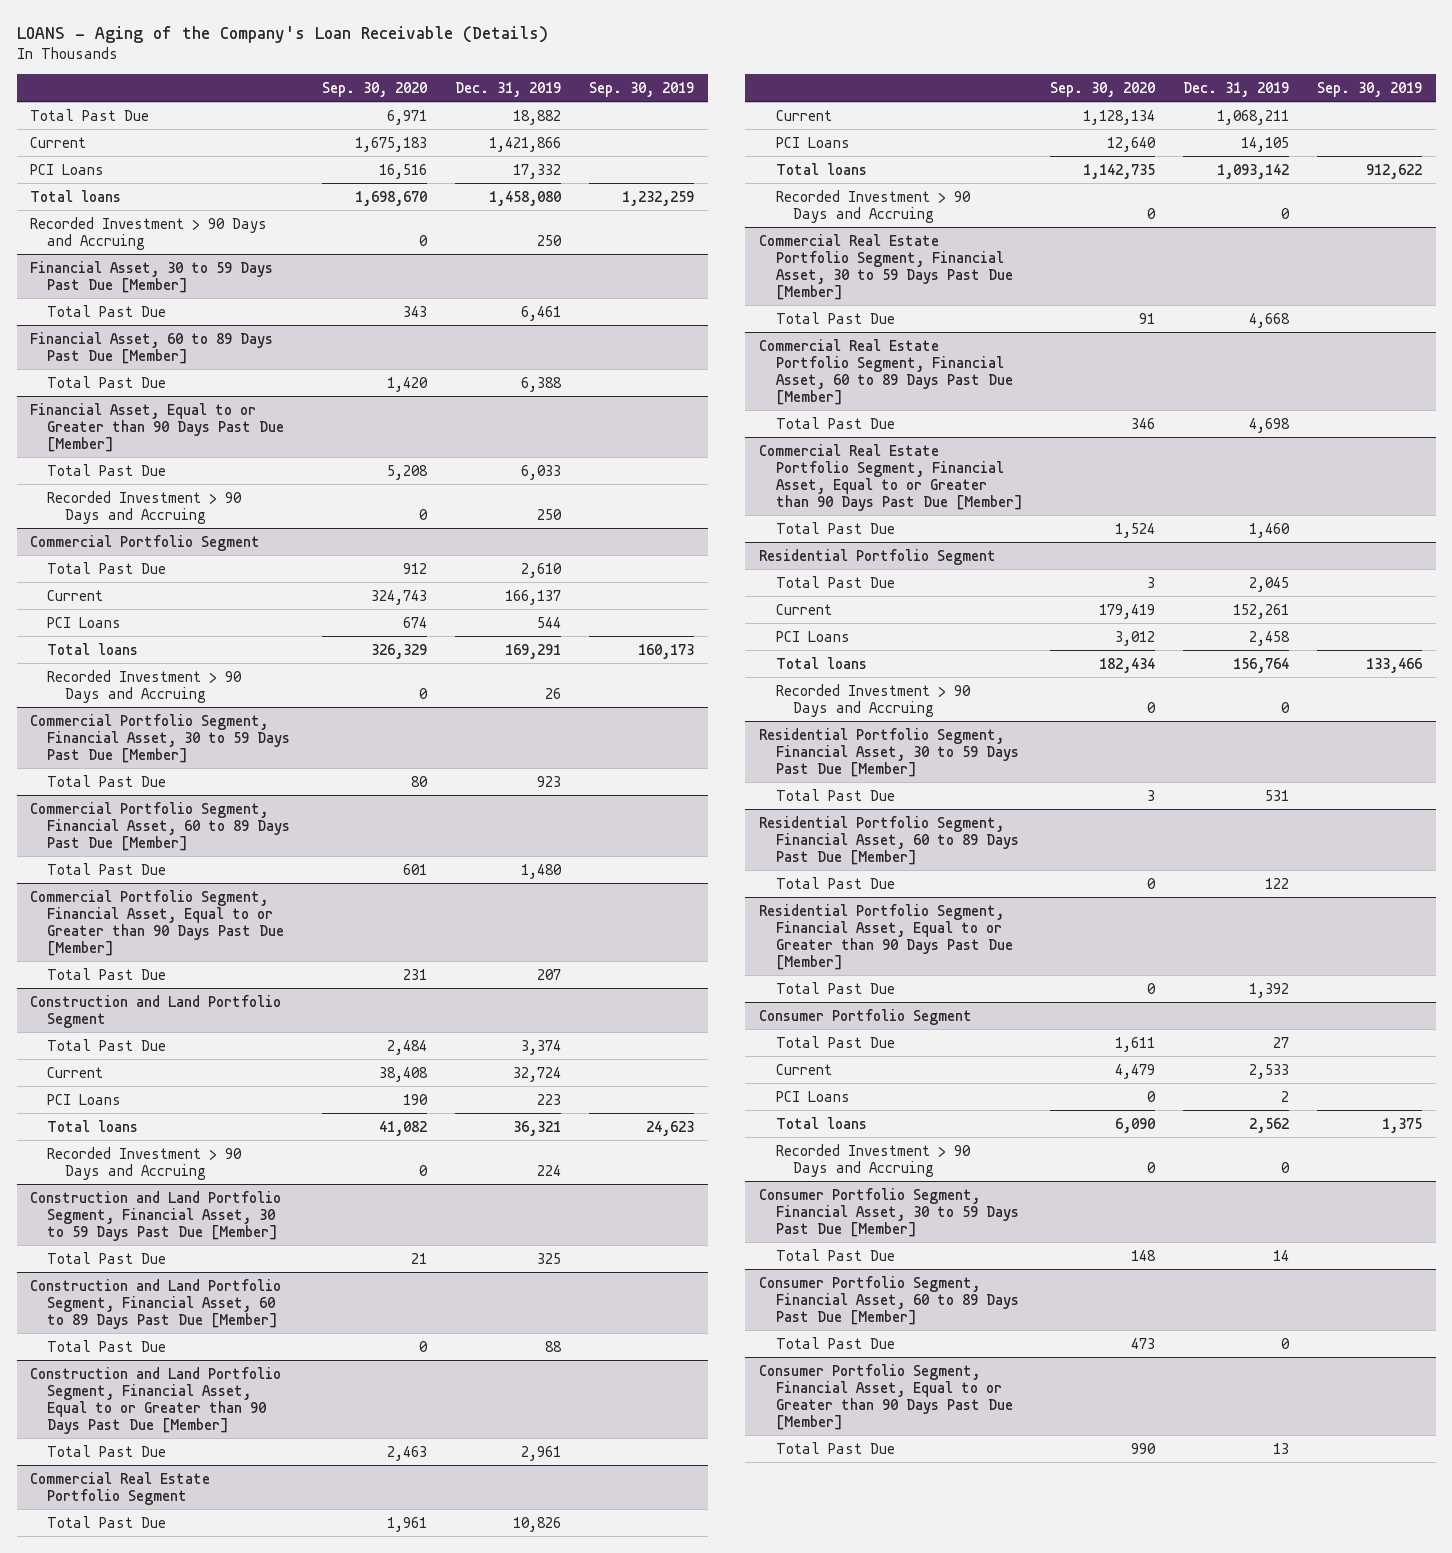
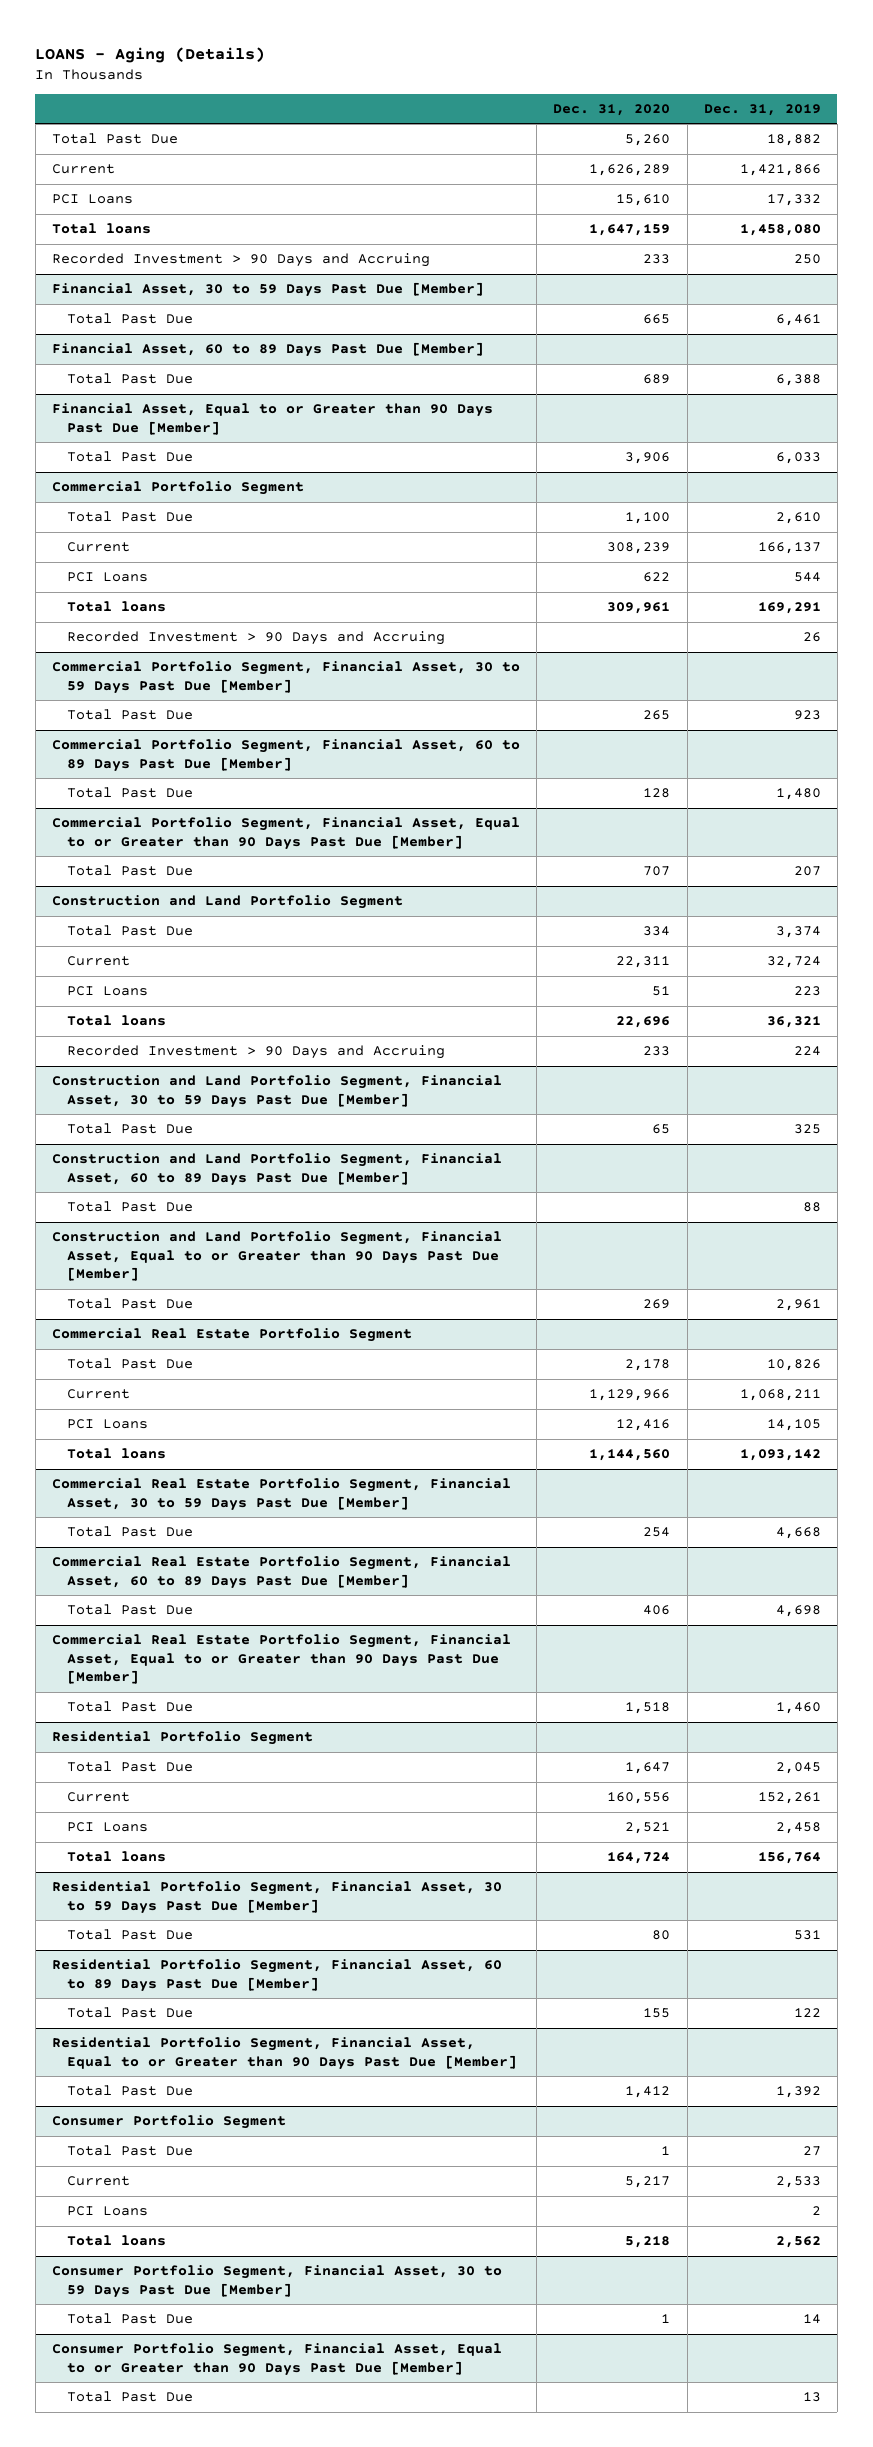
- LOANS - Aging of the Company's Loan Receivable (Details)
+ LOANS - Aging (Details)
- | Sep. 30, 2020 | Dec. 31, 2019 | Sep. 30, 2019
+ | Dec. 31, 2020 | Dec. 31, 2019
@ Financial Asset, Equal to or Greater than 90 Days Past Due [Member]
- Recorded Investment > 90 Days and Accruing | 0 | 250 |
@ Commercial Real Estate Portfolio Segment
- Recorded Investment > 90 Days and Accruing | 0 | 0 |
@ Residential Portfolio Segment
- Recorded Investment > 90 Days and Accruing | 0 | 0 |
@ Consumer Portfolio Segment
- Recorded Investment > 90 Days and Accruing | 0 | 0 |
- Consumer Portfolio Segment, Financial Asset, 60 to 89 Days Past Due [Member]
- Total Past Due | 473 | 0 |

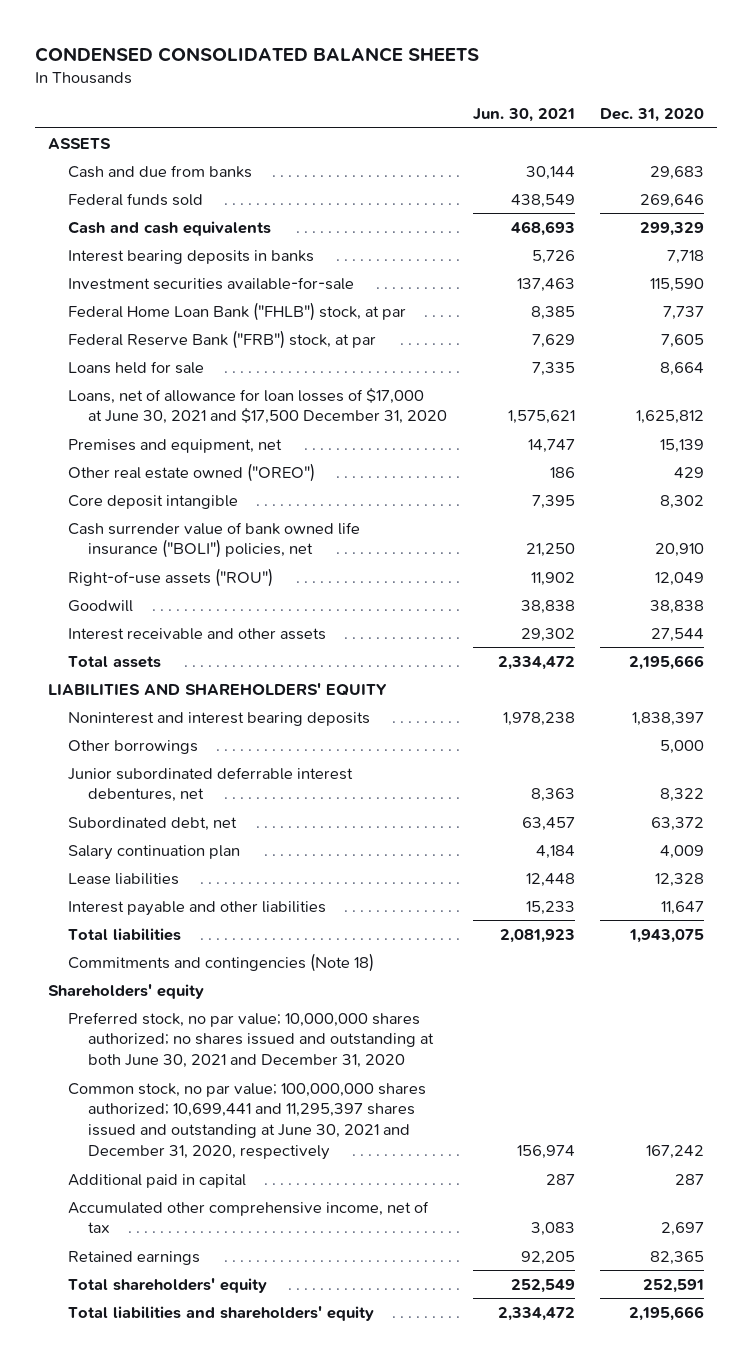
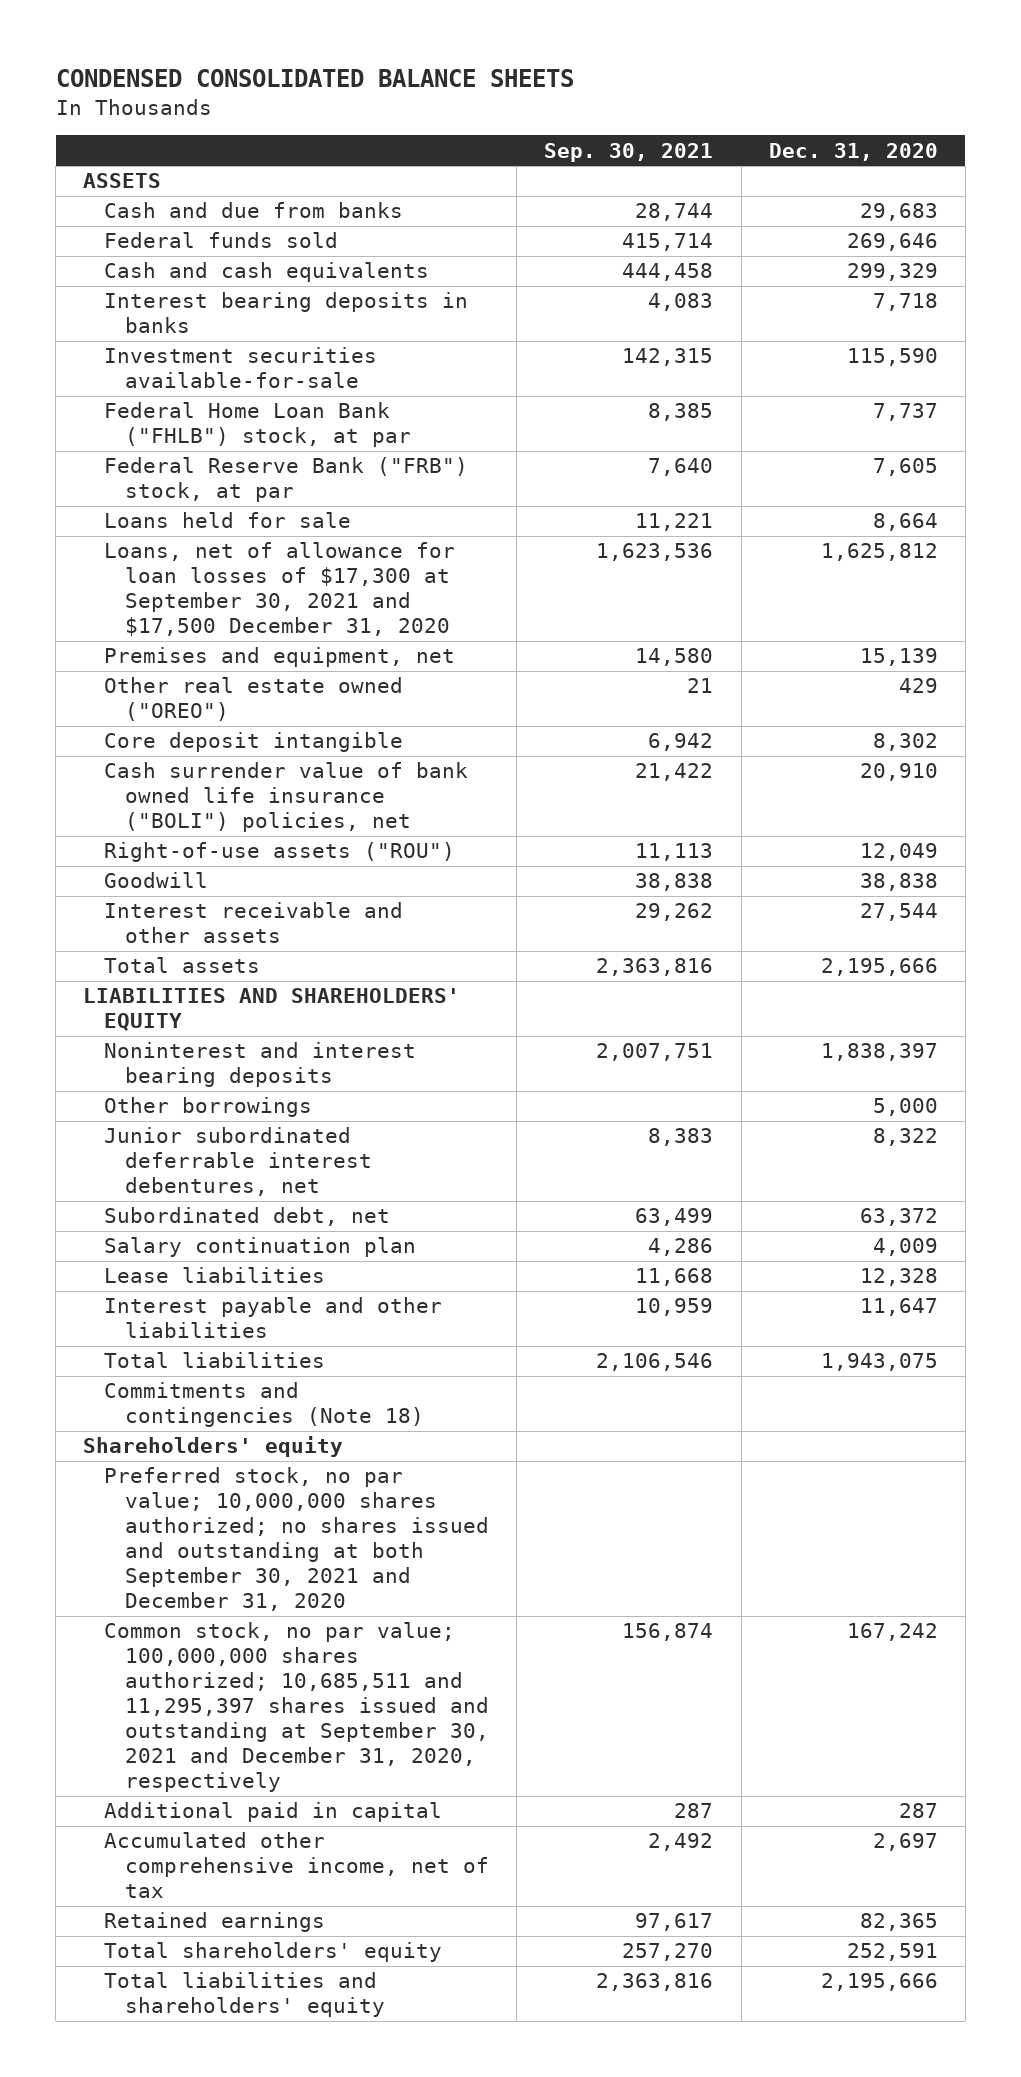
- | Jun. 30, 2021 | Dec. 31, 2020
+ | Sep. 30, 2021 | Dec. 31, 2020
- Loans, net of allowance for loan losses of $17,000 at June 30, 2021 and $17,500 December 31, 2020 | 1,575,621 | 1,625,812
+ Loans, net of allowance for loan losses of $17,300 at September 30, 2021 and $17,500 December 31, 2020 | 1,623,536 | 1,625,812
- Preferred stock, no par value; 10,000,000 shares authorized; no shares issued and outstanding at both June 30, 2021 and December 31, 2020
- Common stock, no par value; 100,000,000 shares authorized; 10,699,441 and 11,295,397 shares issued and outstanding at June 30, 2021 and December 31, 2020, respectively | 156,974 | 167,242
+ Preferred stock, no par value; 10,000,000 shares authorized; no shares issued and outstanding at both September 30, 2021 and December 31, 2020
+ Common stock, no par value; 100,000,000 shares authorized; 10,685,511 and 11,295,397 shares issued and outstanding at September 30, 2021 and December 31, 2020, respectively | 156,874 | 167,242

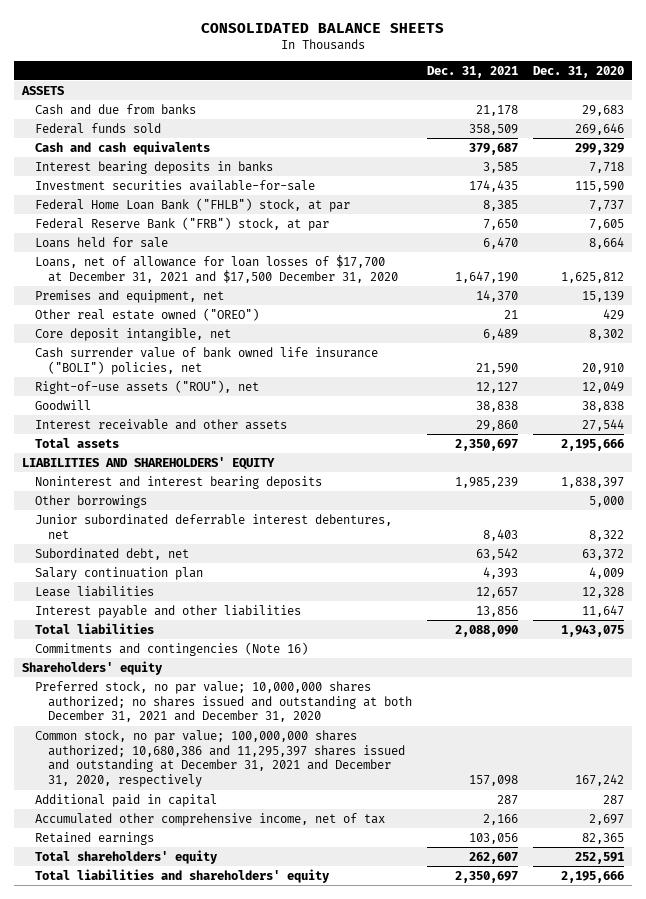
- CONDENSED CONSOLIDATED BALANCE SHEETS
+ CONSOLIDATED BALANCE SHEETS
- | Sep. 30, 2021 | Dec. 31, 2020
+ | Dec. 31, 2021 | Dec. 31, 2020
- Loans, net of allowance for loan losses of $17,300 at September 30, 2021 and $17,500 December 31, 2020 | 1,623,536 | 1,625,812
+ Loans, net of allowance for loan losses of $17,700 at December 31, 2021 and $17,500 December 31, 2020 | 1,647,190 | 1,625,812
- Core deposit intangible | 6,942 | 8,302
+ Core deposit intangible, net | 6,489 | 8,302
- Right-of-use assets ("ROU") | 11,113 | 12,049
+ Right-of-use assets ("ROU"), net | 12,127 | 12,049
- Commitments and contingencies (Note 18)
+ Commitments and contingencies (Note 16)
- Preferred stock, no par value; 10,000,000 shares authorized; no shares issued and outstanding at both September 30, 2021 and December 31, 2020
- Common stock, no par value; 100,000,000 shares authorized; 10,685,511 and 11,295,397 shares issued and outstanding at September 30, 2021 and December 31, 2020, respectively | 156,874 | 167,242
+ Preferred stock, no par value; 10,000,000 shares authorized; no shares issued and outstanding at both December 31, 2021 and December 31, 2020
+ Common stock, no par value; 100,000,000 shares authorized; 10,680,386 and 11,295,397 shares issued and outstanding at December 31, 2021 and December 31, 2020, respectively | 157,098 | 167,242

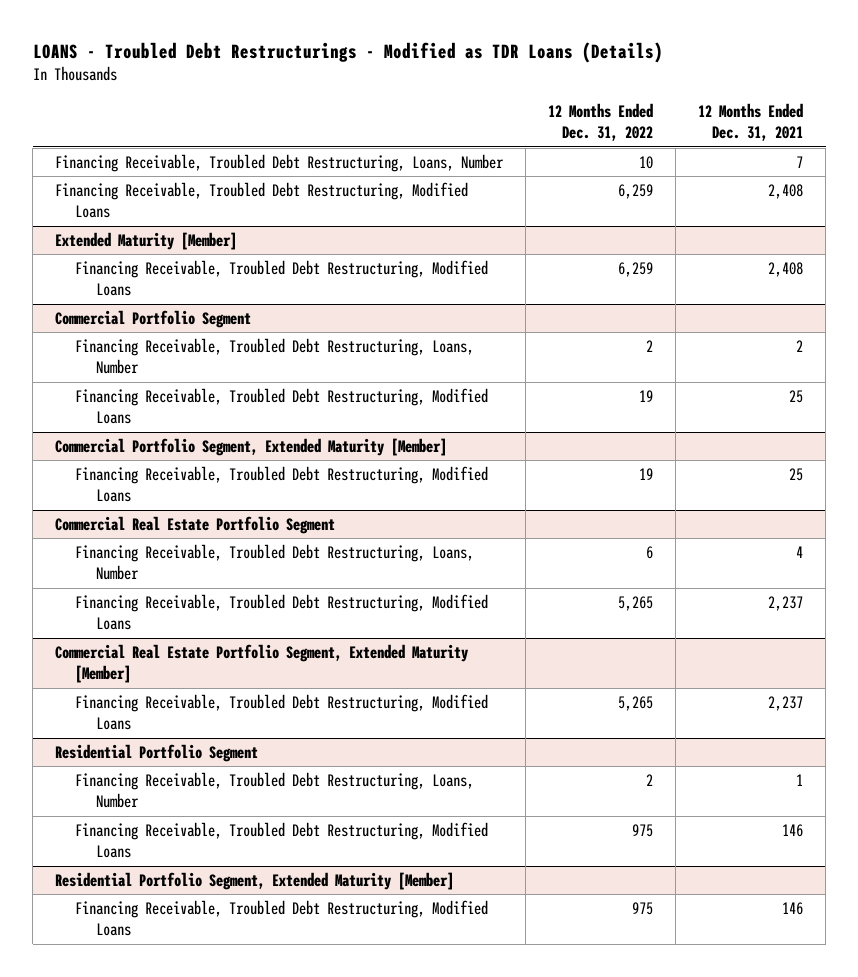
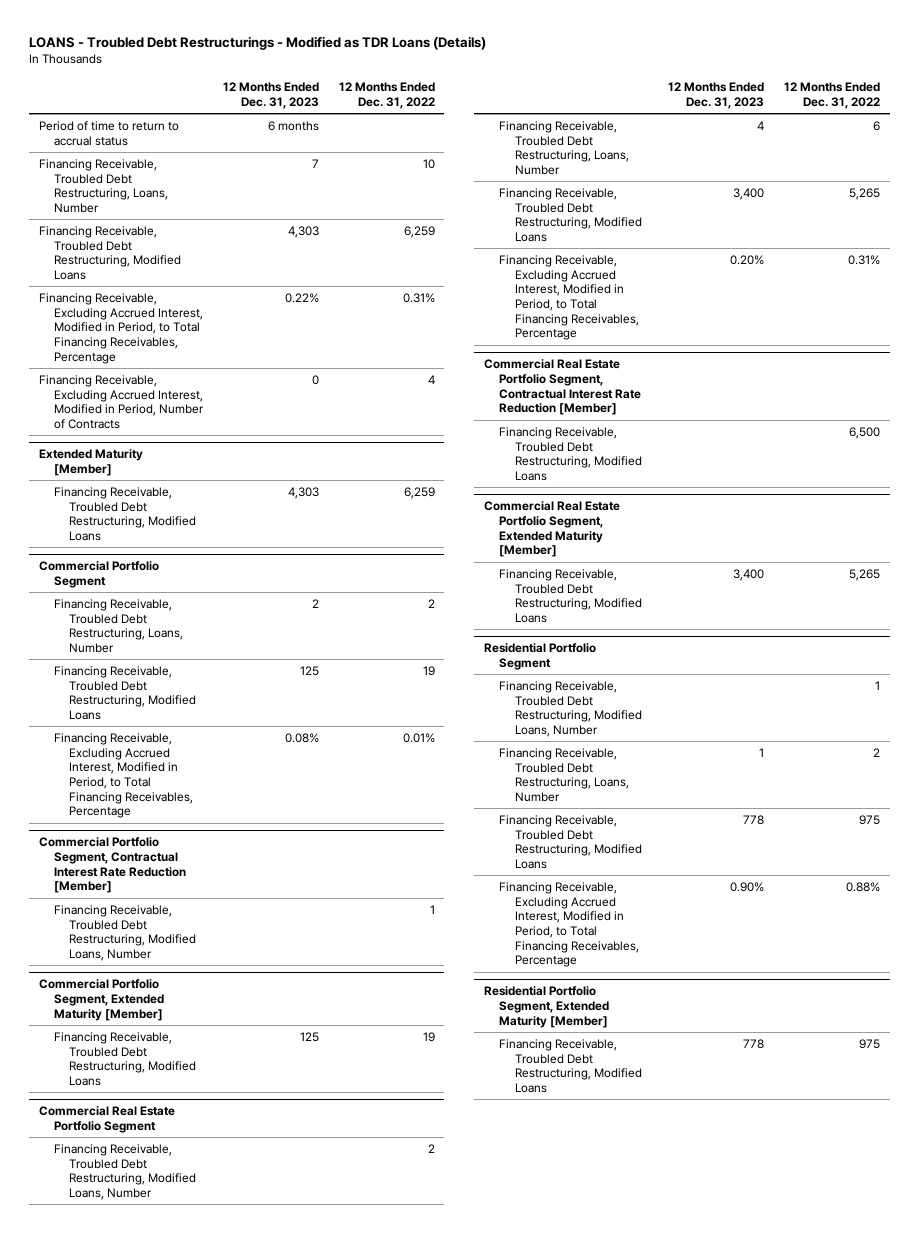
- | 12 Months Ended Dec. 31, 2022 | 12 Months Ended Dec. 31, 2021
+ | 12 Months Ended Dec. 31, 2023 | 12 Months Ended Dec. 31, 2022
+ Period of time to return to accrual status | 6 months |
+ Financing Receivable, Excluding Accrued Interest, Modified in Period, to Total Financing Receivables, Percentage | 0.22% | 0.31%
+ Financing Receivable, Excluding Accrued Interest, Modified in Period, Number of Contracts | 0 | 4
@ Commercial Portfolio Segment
+ Financing Receivable, Excluding Accrued Interest, Modified in Period, to Total Financing Receivables, Percentage | 0.08% | 0.01%
+ Commercial Portfolio Segment, Contractual Interest Rate Reduction [Member]
+ Financing Receivable, Troubled Debt Restructuring, Modified Loans, Number | | 1
@ Commercial Real Estate Portfolio Segment
+ Financing Receivable, Troubled Debt Restructuring, Modified Loans, Number | | 2
+ Financing Receivable, Excluding Accrued Interest, Modified in Period, to Total Financing Receivables, Percentage | 0.20% | 0.31%
+ Commercial Real Estate Portfolio Segment, Contractual Interest Rate Reduction [Member]
+ Financing Receivable, Troubled Debt Restructuring, Modified Loans | | 6,500
@ Residential Portfolio Segment
+ Financing Receivable, Troubled Debt Restructuring, Modified Loans, Number | | 1
+ Financing Receivable, Excluding Accrued Interest, Modified in Period, to Total Financing Receivables, Percentage | 0.90% | 0.88%

